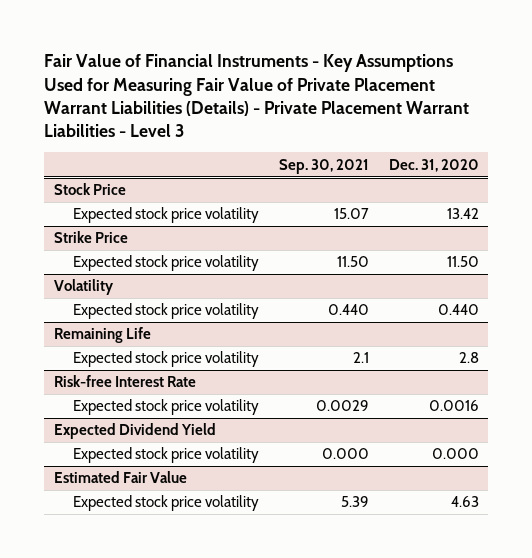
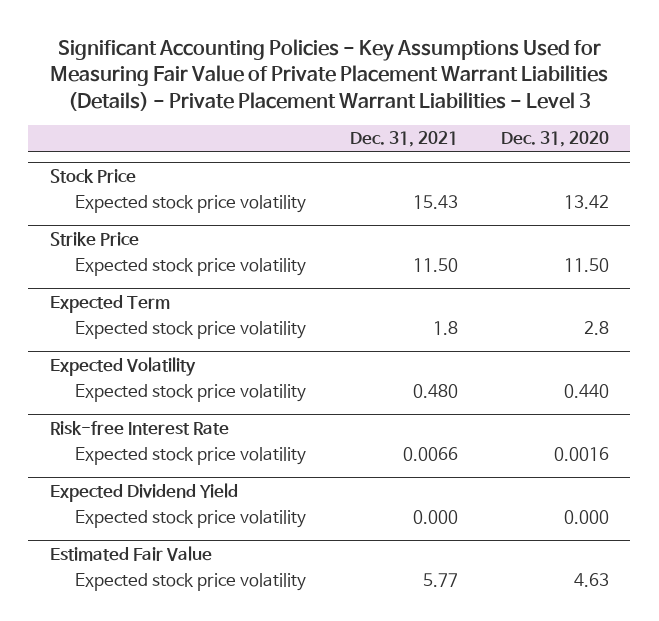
- Fair Value of Financial Instruments - Key Assumptions Used for Measuring Fair Value of Private Placement Warrant Liabilities (Details) - Private Placement Warrant Liabilities - Level 3
+ Significant Accounting Policies - Key Assumptions Used for Measuring Fair Value of Private Placement Warrant Liabilities (Details) - Private Placement Warrant Liabilities - Level 3
- | Sep. 30, 2021 | Dec. 31, 2020
+ | Dec. 31, 2021 | Dec. 31, 2020
- Volatility
- Expected stock price volatility | 0.440 | 0.440
- Remaining Life
+ Expected Term
+ Expected Volatility
+ Expected stock price volatility | 0.480 | 0.440

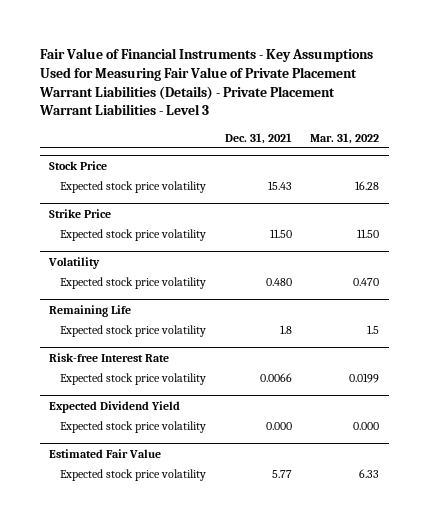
- Significant Accounting Policies - Key Assumptions Used for Measuring Fair Value of Private Placement Warrant Liabilities (Details) - Private Placement Warrant Liabilities - Level 3
+ Fair Value of Financial Instruments - Key Assumptions Used for Measuring Fair Value of Private Placement Warrant Liabilities (Details) - Private Placement Warrant Liabilities - Level 3
- | Dec. 31, 2021 | Dec. 31, 2020
+ | Dec. 31, 2021 | Mar. 31, 2022
- Expected Term
- Expected stock price volatility | 1.8 | 2.8
- Expected Volatility
+ Volatility
+ Remaining Life
+ Expected stock price volatility | 1.8 | 1.5

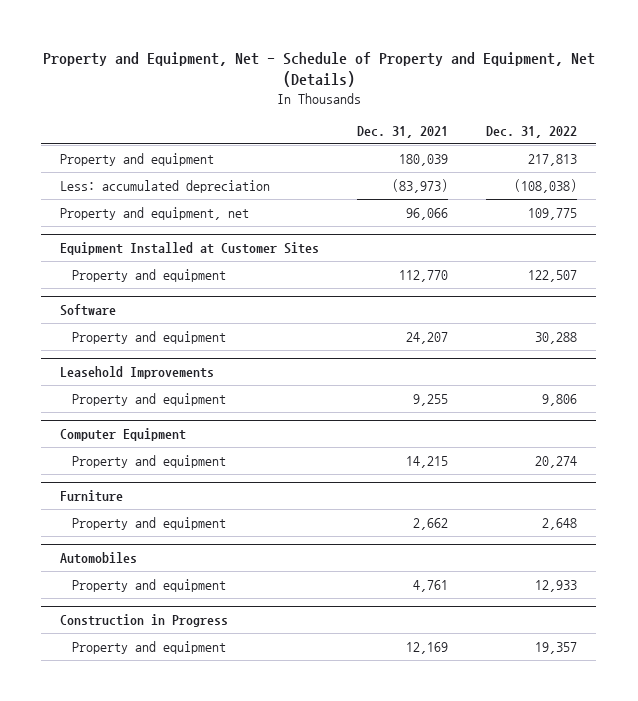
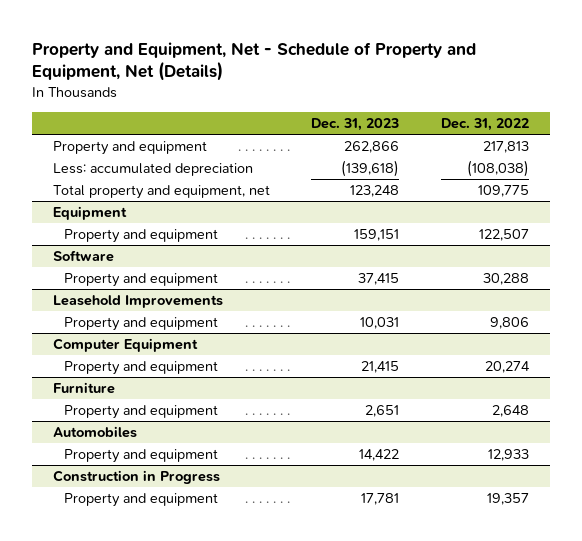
- | Dec. 31, 2021 | Dec. 31, 2022
+ | Dec. 31, 2023 | Dec. 31, 2022
- Property and equipment, net | 96,066 | 109,775
- Equipment Installed at Customer Sites
+ Total property and equipment, net | 123,248 | 109,775
+ Equipment

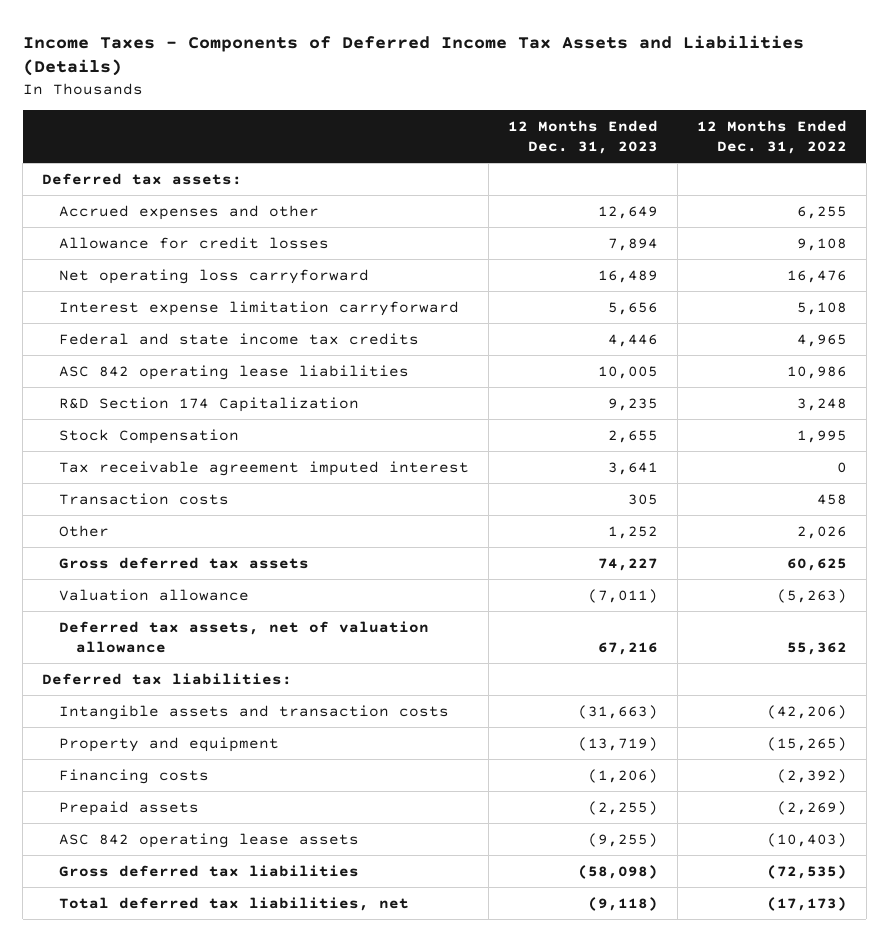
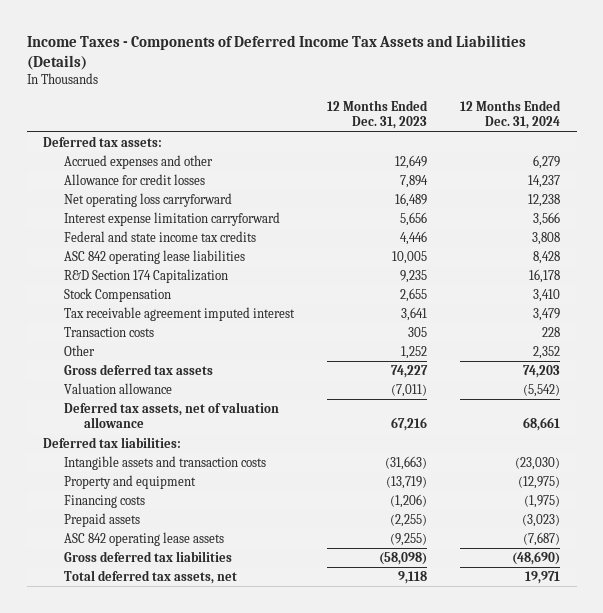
- | 12 Months Ended Dec. 31, 2023 | 12 Months Ended Dec. 31, 2022
+ | 12 Months Ended Dec. 31, 2023 | 12 Months Ended Dec. 31, 2024
- Total deferred tax liabilities, net | (9,118) | (17,173)
+ Total deferred tax assets, net | 9,118 | 19,971

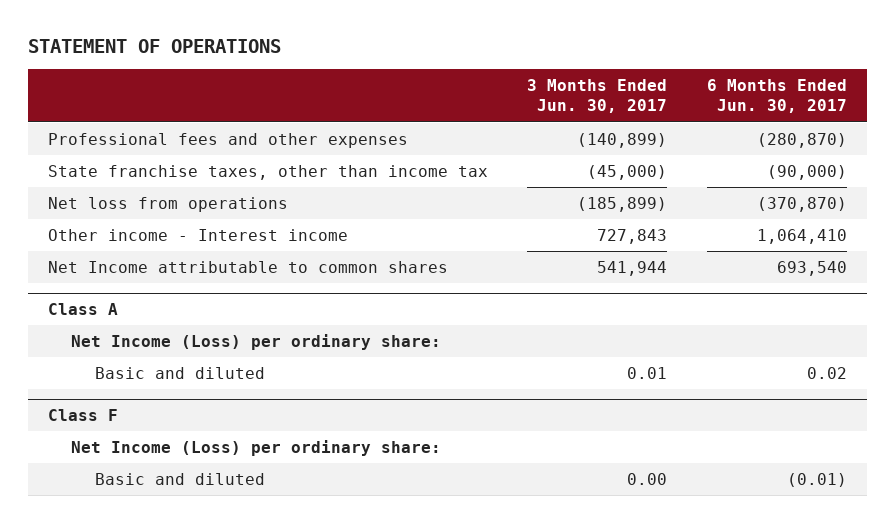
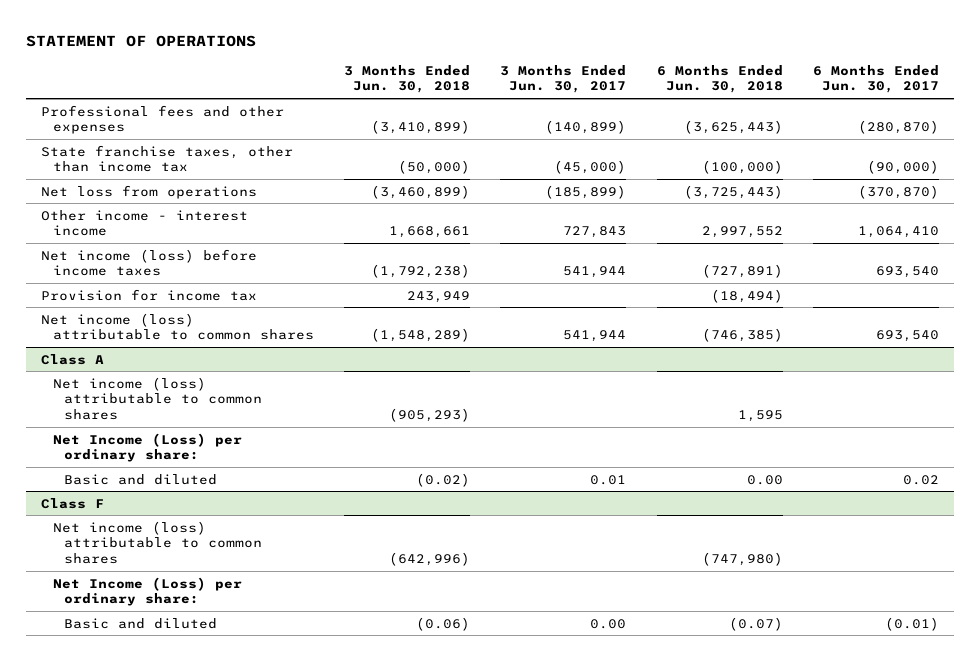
- | 3 Months Ended Jun. 30, 2017 | 6 Months Ended Jun. 30, 2017
+ | 3 Months Ended Jun. 30, 2018 | 3 Months Ended Jun. 30, 2017 | 6 Months Ended Jun. 30, 2018 | 6 Months Ended Jun. 30, 2017
- Other income - Interest income | 727,843 | 1,064,410
- Net Income attributable to common shares | 541,944 | 693,540
+ Other income - interest income | 1,668,661 | 727,843 | 2,997,552 | 1,064,410
+ Net income (loss) before income taxes | (1,792,238) | 541,944 | (727,891) | 693,540
+ Provision for income tax | 243,949 | | (18,494) |
+ Net income (loss) attributable to common shares | (1,548,289) | 541,944 | (746,385) | 693,540
@ Class A
+ Net income (loss) attributable to common shares | (905,293) | | 1,595 |
@ Class F
+ Net income (loss) attributable to common shares | (642,996) | | (747,980) |

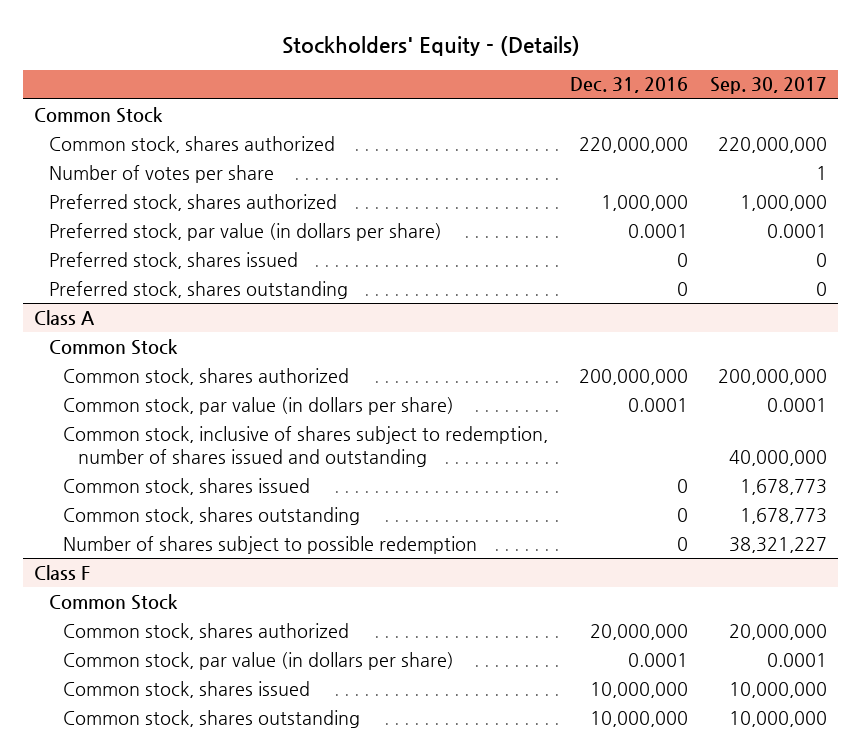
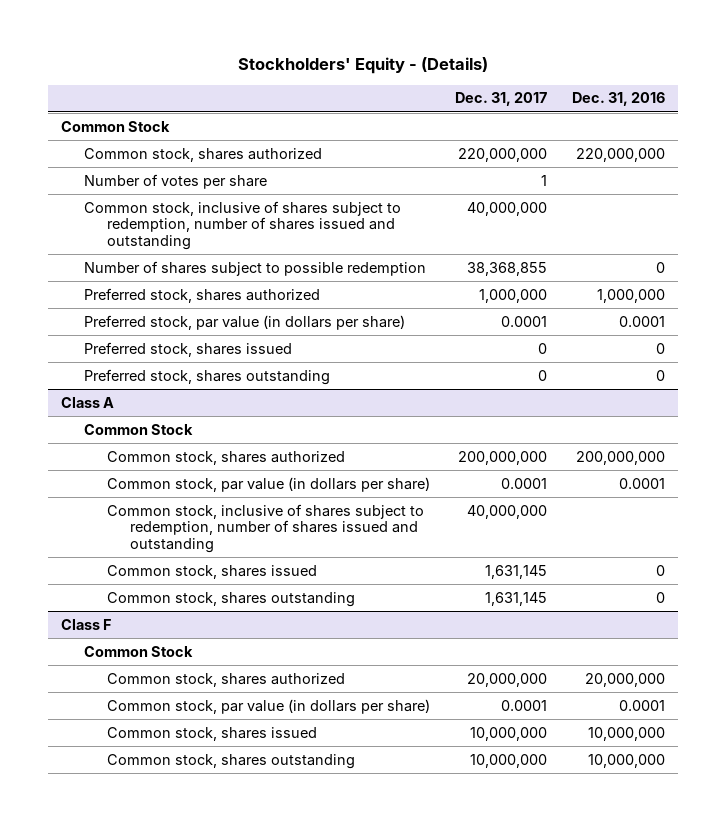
- | Dec. 31, 2016 | Sep. 30, 2017
+ | Dec. 31, 2017 | Dec. 31, 2016
+ Common stock, inclusive of shares subject to redemption, number of shares issued and outstanding | 40,000,000 |
+ Number of shares subject to possible redemption | 38,368,855 | 0
@ Class A
- Number of shares subject to possible redemption | 0 | 38,321,227

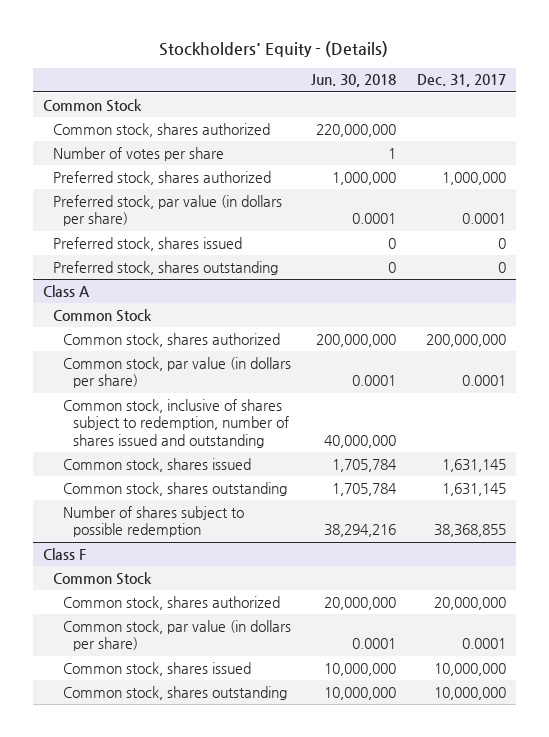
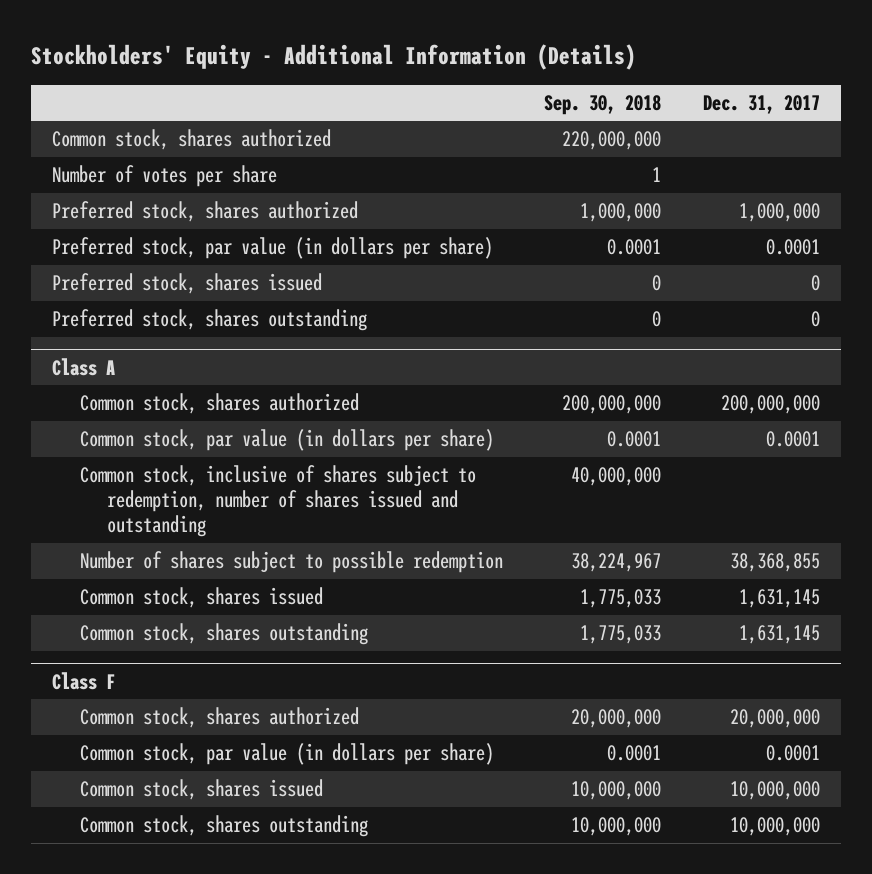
- Stockholders' Equity - (Details)
+ Stockholders' Equity - Additional Information (Details)
- | Jun. 30, 2018 | Dec. 31, 2017
+ | Sep. 30, 2018 | Dec. 31, 2017
- Common Stock
@ Class A
- Common Stock
moved up: Number of shares subject to possible redemption | 38,224,967 | 38,368,855
@ Class F
- Common Stock

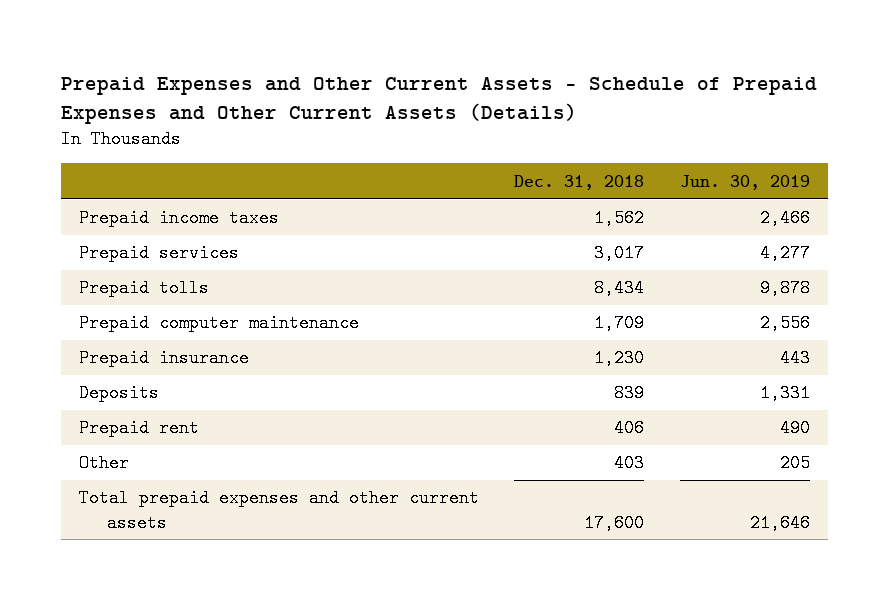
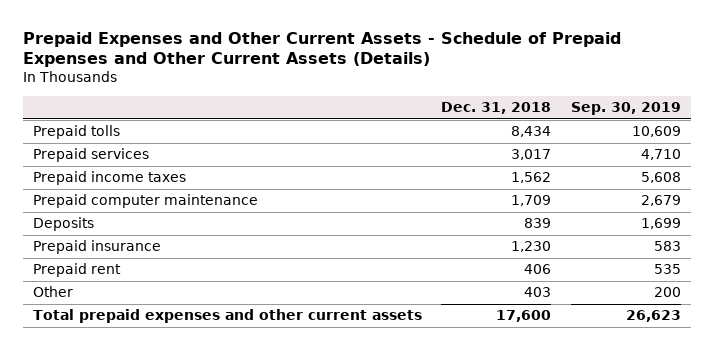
- | Dec. 31, 2018 | Jun. 30, 2019
+ | Dec. 31, 2018 | Sep. 30, 2019
moved down: Prepaid services | 3,017 | 4,710
moved down: Prepaid income taxes | 1,562 | 5,608
moved down: Prepaid insurance | 1,230 | 583

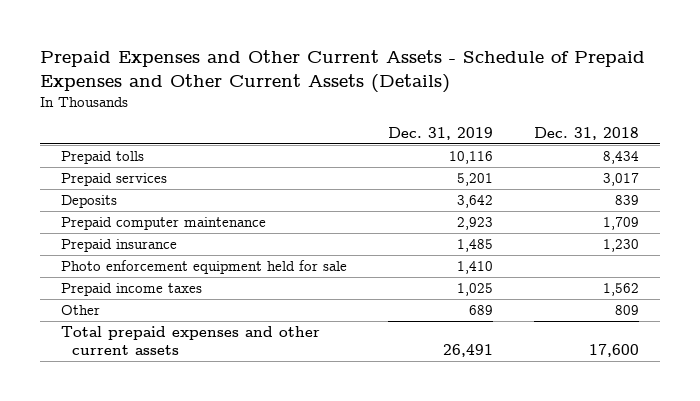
- | Dec. 31, 2018 | Sep. 30, 2019
+ | Dec. 31, 2019 | Dec. 31, 2018
moved down: Prepaid computer maintenance | 2,923 | 1,709
- Prepaid rent | 406 | 535
- Other | 403 | 200
+ Photo enforcement equipment held for sale | 1,410 |
moved down: Prepaid income taxes | 1,025 | 1,562
+ Other | 689 | 809

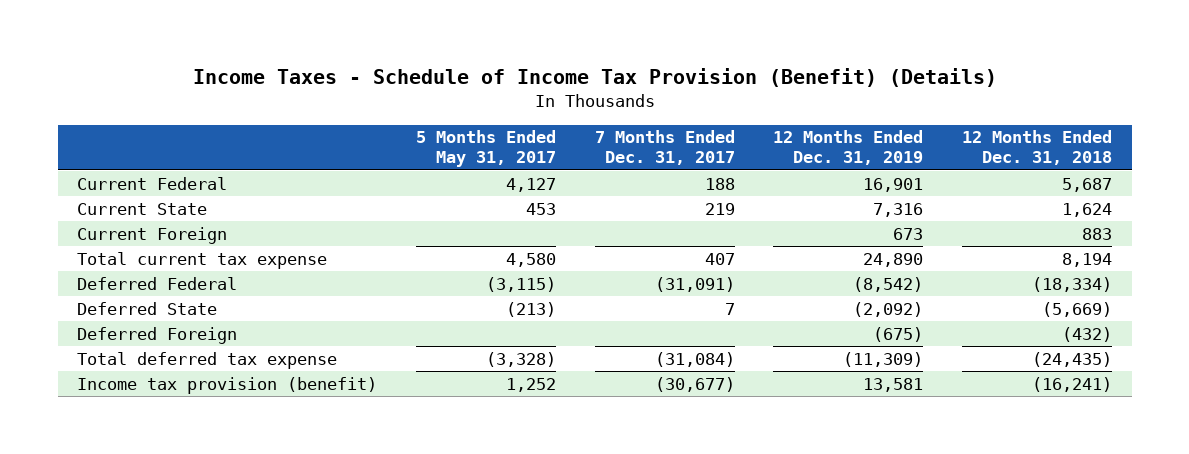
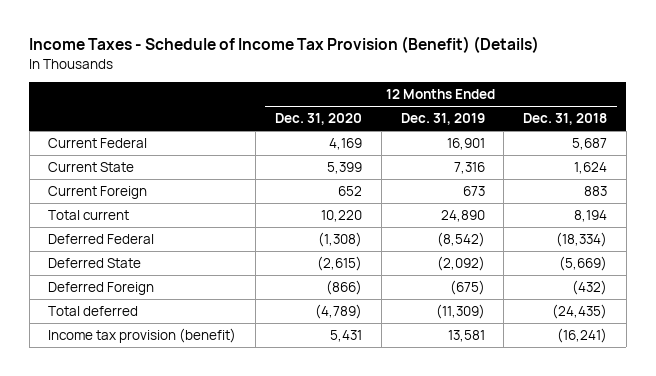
- | 5 Months Ended May 31, 2017 | 7 Months Ended Dec. 31, 2017 | 12 Months Ended Dec. 31, 2019 | 12 Months Ended Dec. 31, 2018
+ | 12 Months Ended Dec. 31, 2020 | 12 Months Ended Dec. 31, 2019 | 12 Months Ended Dec. 31, 2018
- Total current tax expense | 4,580 | 407 | 24,890 | 8,194
+ Total current | 10,220 | 24,890 | 8,194
- Total deferred tax expense | (3,328) | (31,084) | (11,309) | (24,435)
+ Total deferred | (4,789) | (11,309) | (24,435)

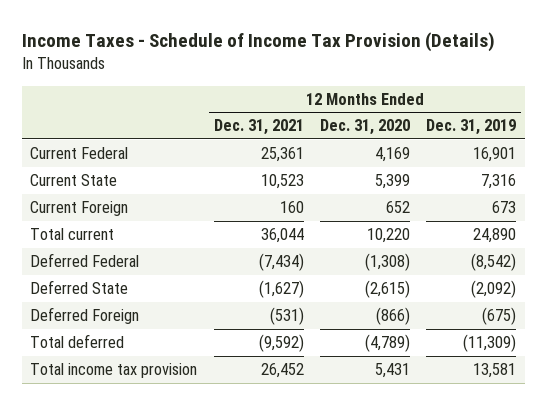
- Income Taxes - Schedule of Income Tax Provision (Benefit) (Details)
+ Income Taxes - Schedule of Income Tax Provision (Details)
- | 12 Months Ended Dec. 31, 2020 | 12 Months Ended Dec. 31, 2019 | 12 Months Ended Dec. 31, 2018
+ | 12 Months Ended Dec. 31, 2021 | 12 Months Ended Dec. 31, 2020 | 12 Months Ended Dec. 31, 2019
- Income tax provision (benefit) | 5,431 | 13,581 | (16,241)
+ Total income tax provision | 26,452 | 5,431 | 13,581

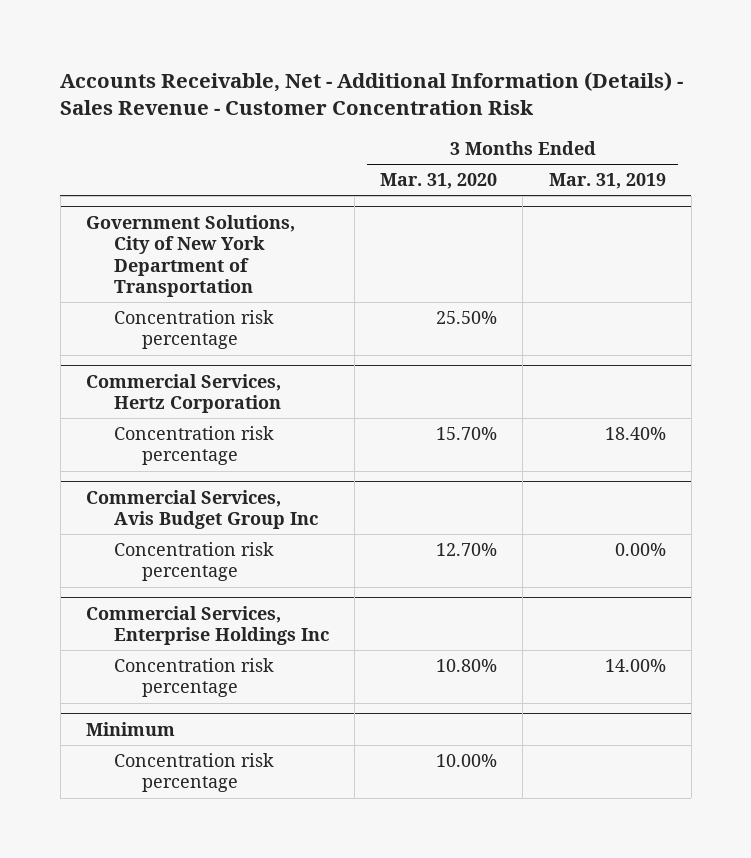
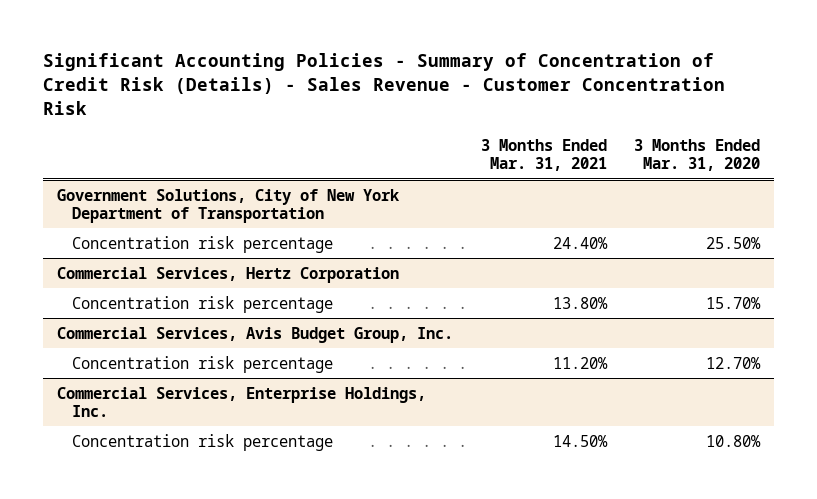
- Accounts Receivable, Net - Additional Information (Details) - Sales Revenue - Customer Concentration Risk
+ Significant Accounting Policies - Summary of Concentration of Credit Risk (Details) - Sales Revenue - Customer Concentration Risk
- | 3 Months Ended Mar. 31, 2020 | 3 Months Ended Mar. 31, 2019
+ | 3 Months Ended Mar. 31, 2021 | 3 Months Ended Mar. 31, 2020
- Commercial Services, Avis Budget Group Inc
+ Commercial Services, Avis Budget Group, Inc.
- Commercial Services, Enterprise Holdings Inc
+ Commercial Services, Enterprise Holdings, Inc.
- Minimum
- Concentration risk percentage | 10.00% |

